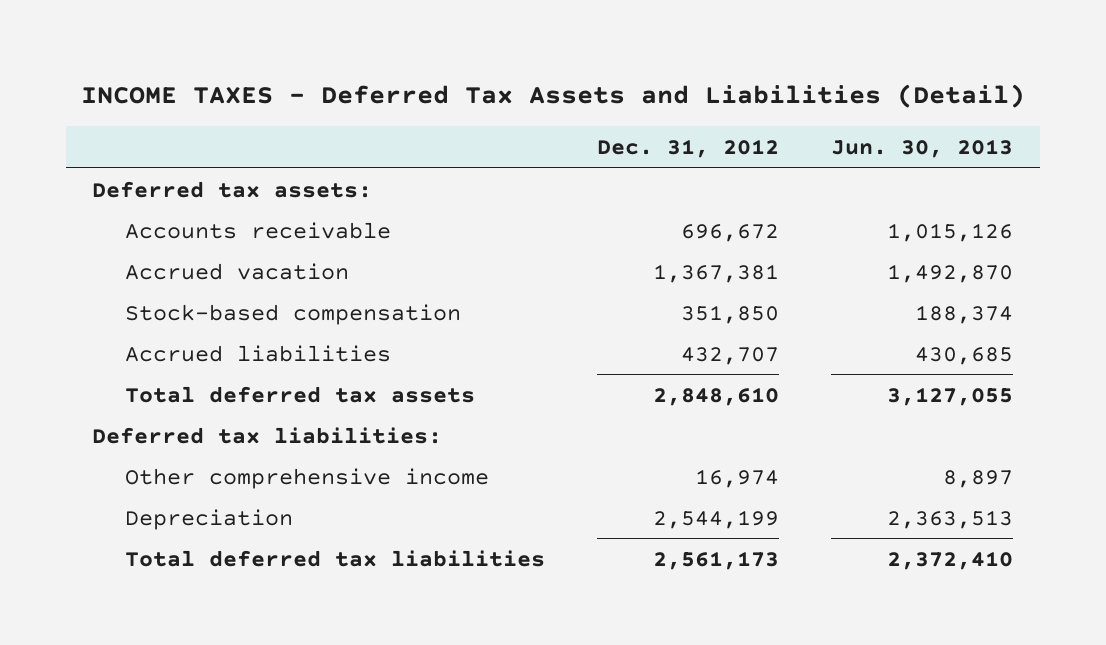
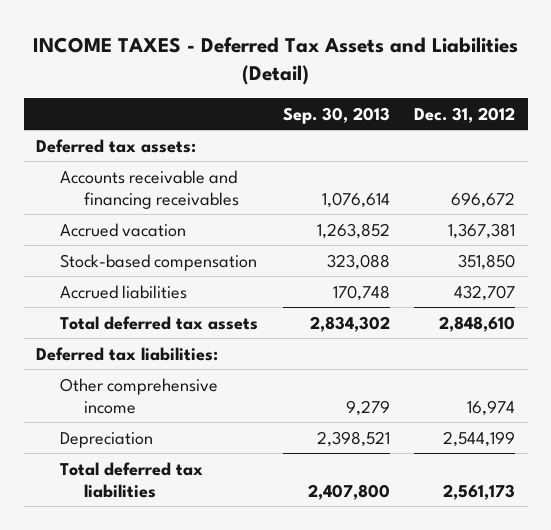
- | Dec. 31, 2012 | Jun. 30, 2013
+ | Sep. 30, 2013 | Dec. 31, 2012
- Accounts receivable | 696,672 | 1,015,126
+ Accounts receivable and financing receivables | 1,076,614 | 696,672

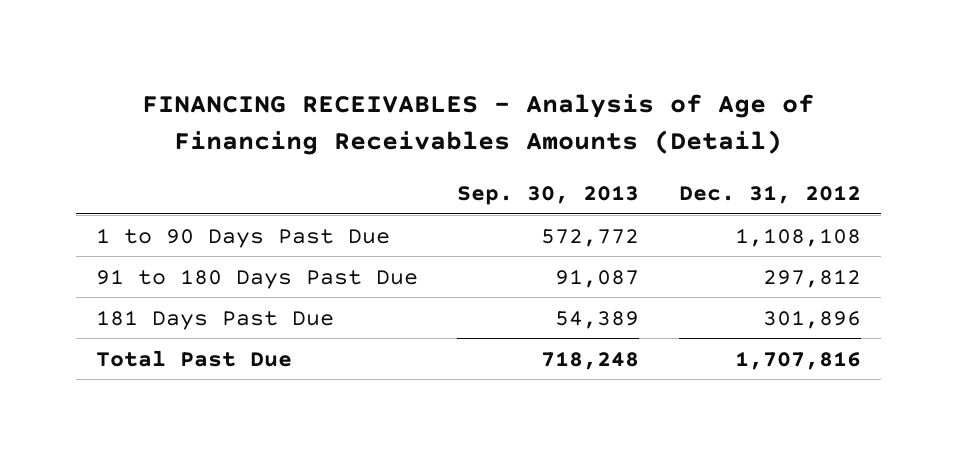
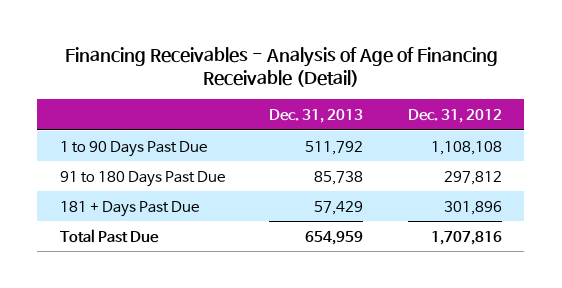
- FINANCING RECEIVABLES - Analysis of Age of Financing Receivables Amounts (Detail)
+ Financing Receivables - Analysis of Age of Financing Receivable (Detail)
- | Sep. 30, 2013 | Dec. 31, 2012
+ | Dec. 31, 2013 | Dec. 31, 2012
- 181 Days Past Due | 54,389 | 301,896
+ 181 + Days Past Due | 57,429 | 301,896

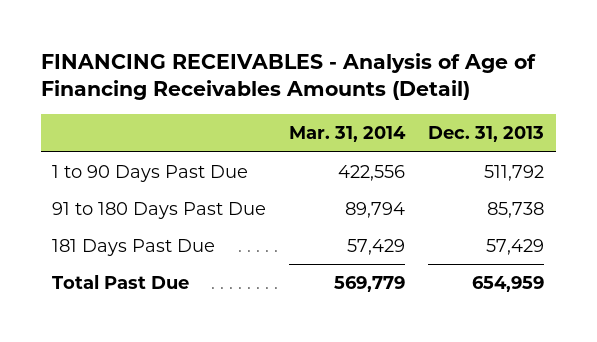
- Financing Receivables - Analysis of Age of Financing Receivable (Detail)
+ FINANCING RECEIVABLES - Analysis of Age of Financing Receivables Amounts (Detail)
- | Dec. 31, 2013 | Dec. 31, 2012
+ | Mar. 31, 2014 | Dec. 31, 2013
- 181 + Days Past Due | 57,429 | 301,896
+ 181 Days Past Due | 57,429 | 57,429

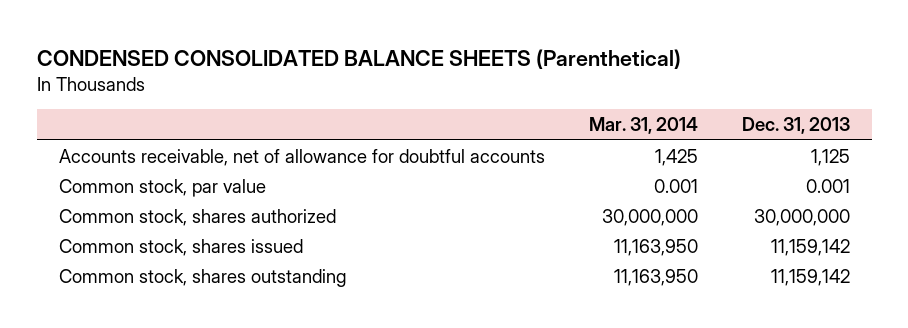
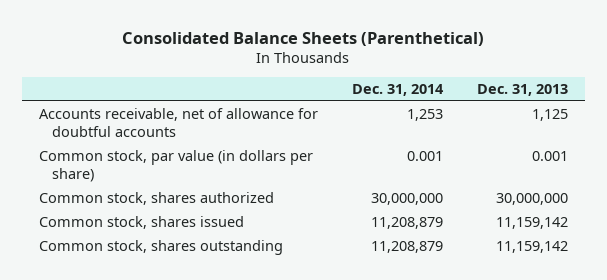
- CONDENSED CONSOLIDATED BALANCE SHEETS (Parenthetical)
+ Consolidated Balance Sheets (Parenthetical)
- | Mar. 31, 2014 | Dec. 31, 2013
+ | Dec. 31, 2014 | Dec. 31, 2013
- Common stock, par value | 0.001 | 0.001
+ Common stock, par value (in dollars per share) | 0.001 | 0.001

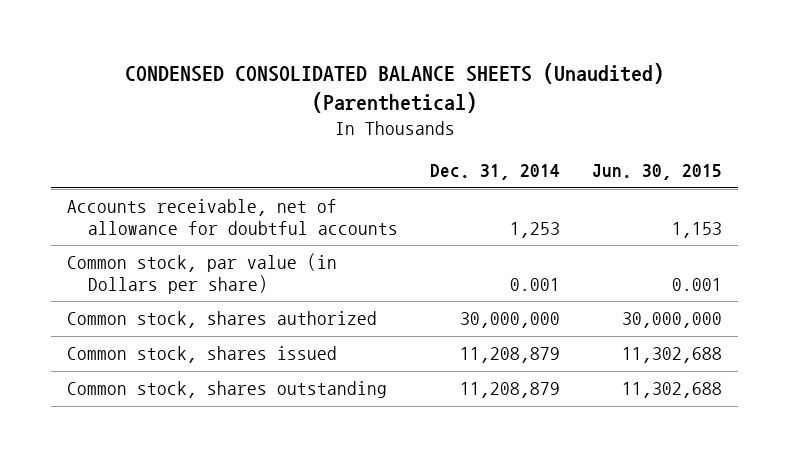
- Consolidated Balance Sheets (Parenthetical)
+ CONDENSED CONSOLIDATED BALANCE SHEETS (Unaudited) (Parenthetical)
- | Dec. 31, 2014 | Dec. 31, 2013
+ | Dec. 31, 2014 | Jun. 30, 2015
- Common stock, par value (in dollars per share) | 0.001 | 0.001
+ Common stock, par value (in Dollars per share) | 0.001 | 0.001

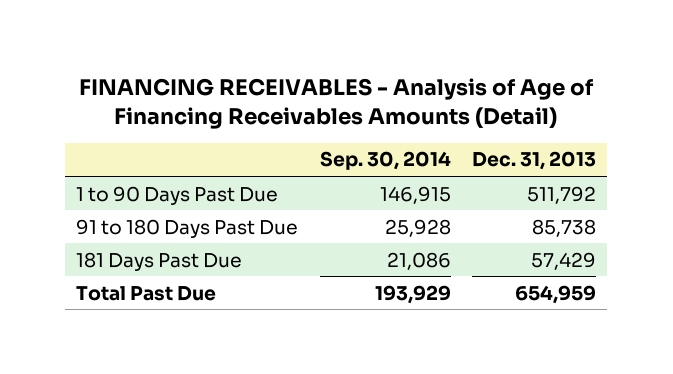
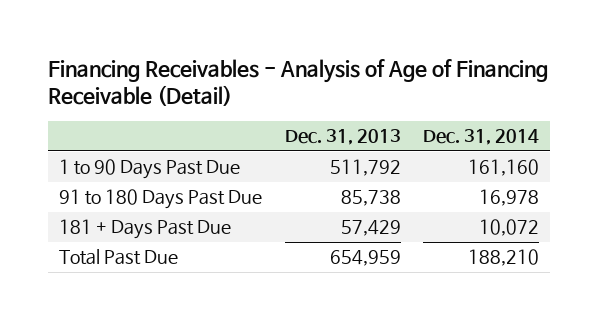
- FINANCING RECEIVABLES - Analysis of Age of Financing Receivables Amounts (Detail)
+ Financing Receivables - Analysis of Age of Financing Receivable (Detail)
- | Sep. 30, 2014 | Dec. 31, 2013
+ | Dec. 31, 2013 | Dec. 31, 2014
- 181 Days Past Due | 21,086 | 57,429
+ 181 + Days Past Due | 57,429 | 10,072

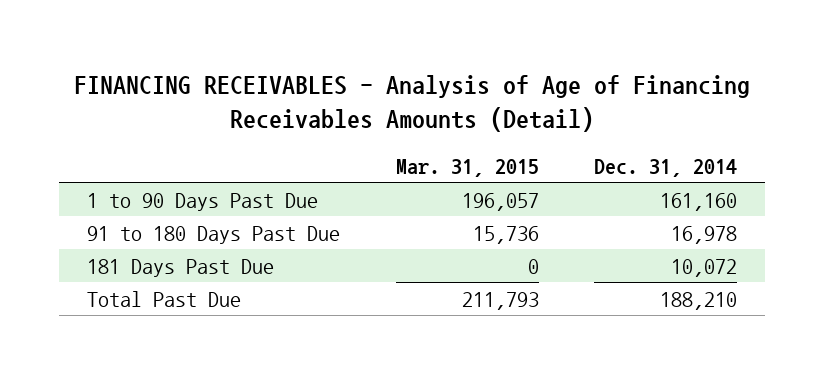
- Financing Receivables - Analysis of Age of Financing Receivable (Detail)
+ FINANCING RECEIVABLES - Analysis of Age of Financing Receivables Amounts (Detail)
- | Dec. 31, 2013 | Dec. 31, 2014
+ | Mar. 31, 2015 | Dec. 31, 2014
- 181 + Days Past Due | 57,429 | 10,072
+ 181 Days Past Due | 0 | 10,072

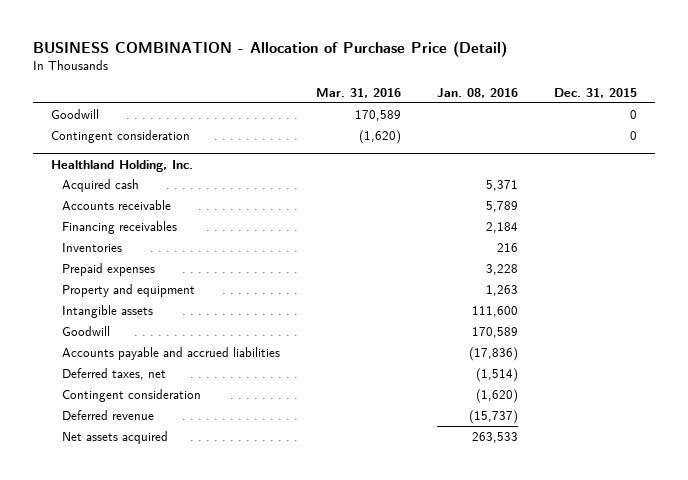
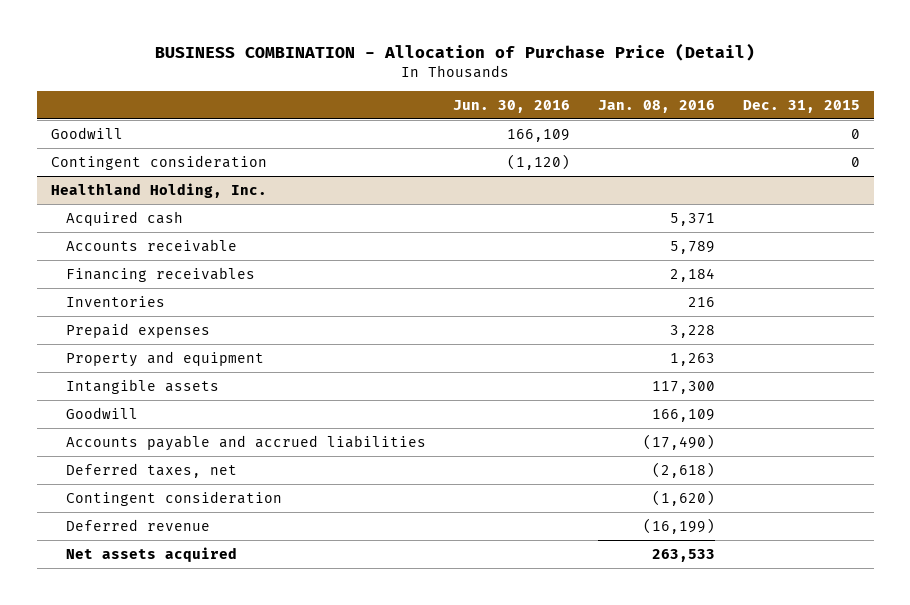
- | Mar. 31, 2016 | Jan. 08, 2016 | Dec. 31, 2015
+ | Jun. 30, 2016 | Jan. 08, 2016 | Dec. 31, 2015
@ Healthland Holding, Inc.
- Intangible assets | | 111,600 |
- Goodwill | | 170,589 |
- Accounts payable and accrued liabilities | | (17,836) |
- Deferred taxes, net | | (1,514) |
+ Intangible assets | | 117,300 |
+ Goodwill | | 166,109 |
+ Accounts payable and accrued liabilities | | (17,490) |
+ Deferred taxes, net | | (2,618) |
- Deferred revenue | | (15,737) |
+ Deferred revenue | | (16,199) |

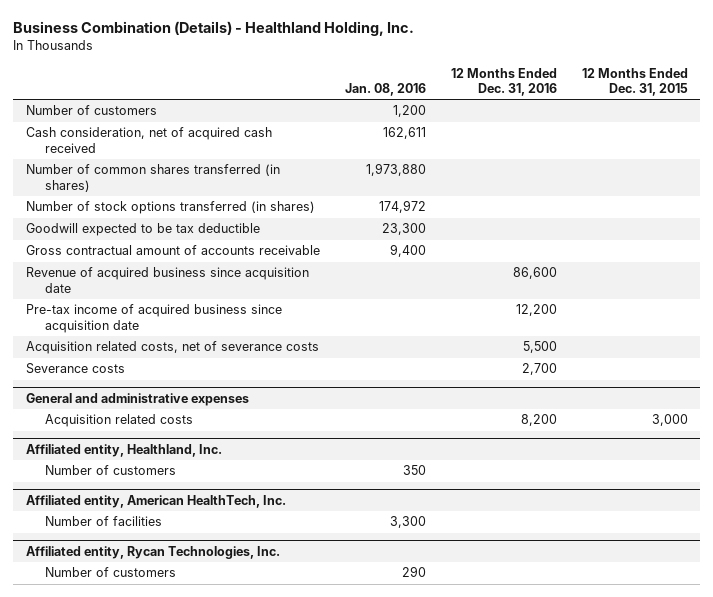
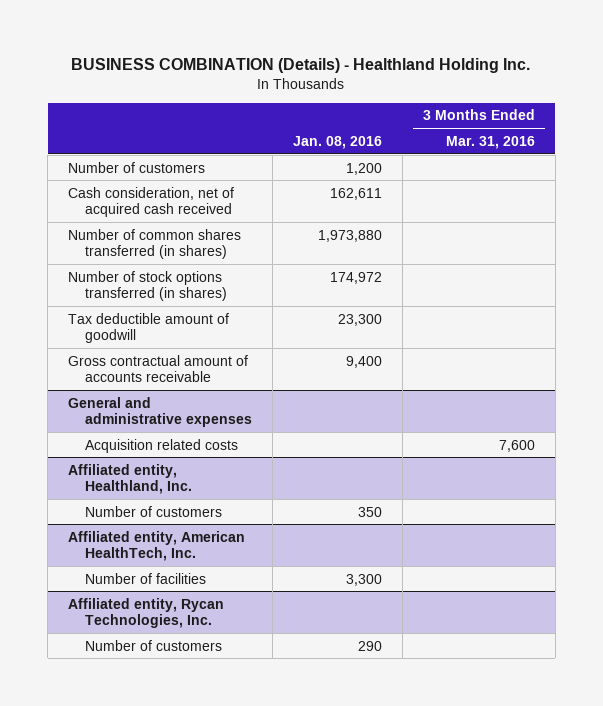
- Business Combination (Details) - Healthland Holding, Inc.
+ BUSINESS COMBINATION (Details) - Healthland Holding Inc.
- | Jan. 08, 2016 | 12 Months Ended Dec. 31, 2016 | 12 Months Ended Dec. 31, 2015
+ | Jan. 08, 2016 | 3 Months Ended Mar. 31, 2016
- Goodwill expected to be tax deductible | 23,300 | |
+ Tax deductible amount of goodwill | 23,300 |
- Revenue of acquired business since acquisition date | | 86,600 |
- Pre-tax income of acquired business since acquisition date | | 12,200 |
- Acquisition related costs, net of severance costs | | 5,500 |
- Severance costs | | 2,700 |

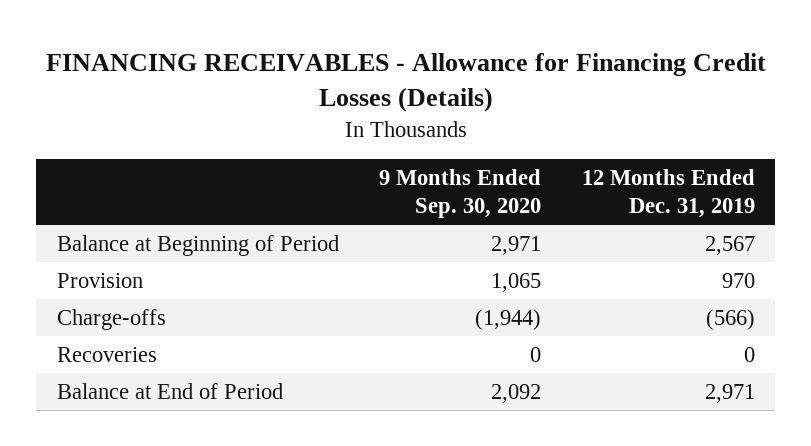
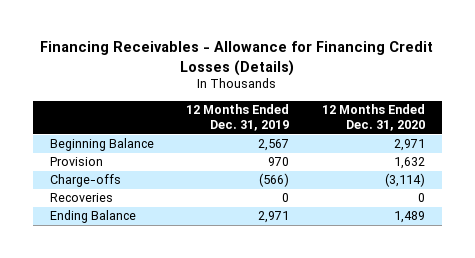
- FINANCING RECEIVABLES - Allowance for Financing Credit Losses (Details)
+ Financing Receivables - Allowance for Financing Credit Losses (Details)
- | 9 Months Ended Sep. 30, 2020 | 12 Months Ended Dec. 31, 2019
+ | 12 Months Ended Dec. 31, 2019 | 12 Months Ended Dec. 31, 2020
- Balance at Beginning of Period | 2,971 | 2,567
+ Beginning Balance | 2,567 | 2,971
- Balance at End of Period | 2,092 | 2,971
+ Ending Balance | 2,971 | 1,489

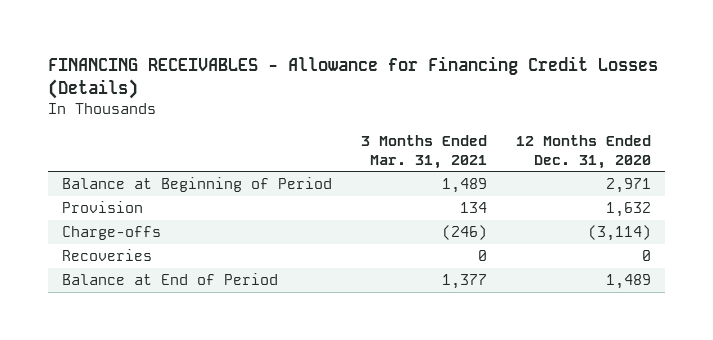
- Financing Receivables - Allowance for Financing Credit Losses (Details)
+ FINANCING RECEIVABLES - Allowance for Financing Credit Losses (Details)
- | 12 Months Ended Dec. 31, 2019 | 12 Months Ended Dec. 31, 2020
+ | 3 Months Ended Mar. 31, 2021 | 12 Months Ended Dec. 31, 2020
- Beginning Balance | 2,567 | 2,971
+ Balance at Beginning of Period | 1,489 | 2,971
- Ending Balance | 2,971 | 1,489
+ Balance at End of Period | 1,377 | 1,489

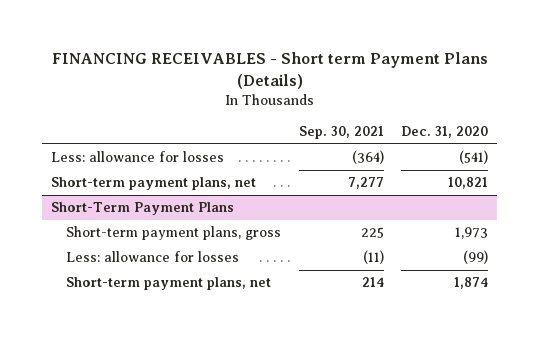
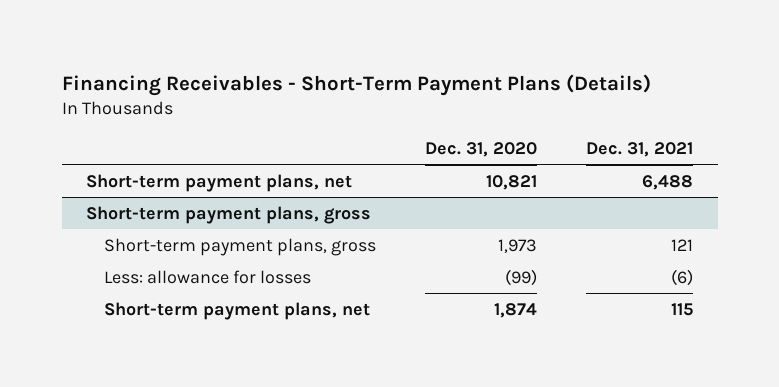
- FINANCING RECEIVABLES - Short term Payment Plans (Details)
+ Financing Receivables - Short-Term Payment Plans (Details)
- | Sep. 30, 2021 | Dec. 31, 2020
+ | Dec. 31, 2020 | Dec. 31, 2021
- Less: allowance for losses | (364) | (541)
- Short-Term Payment Plans
+ Short-term payment plans, gross

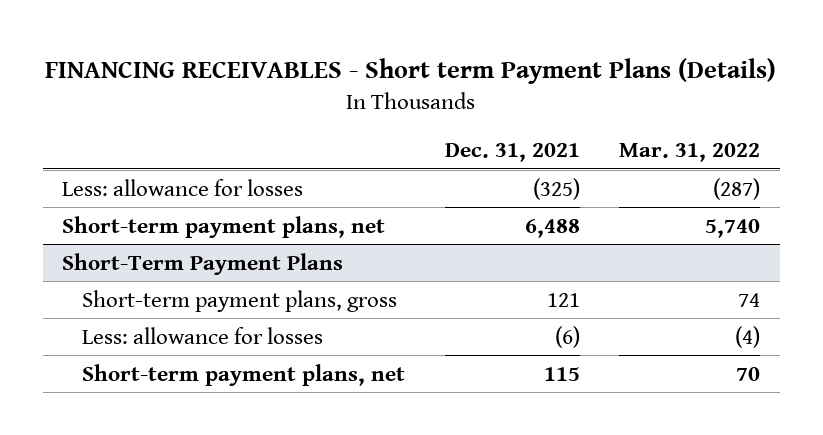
- Financing Receivables - Short-Term Payment Plans (Details)
+ FINANCING RECEIVABLES - Short term Payment Plans (Details)
- | Dec. 31, 2020 | Dec. 31, 2021
+ | Dec. 31, 2021 | Mar. 31, 2022
+ Less: allowance for losses | (325) | (287)
- Short-term payment plans, gross
+ Short-Term Payment Plans

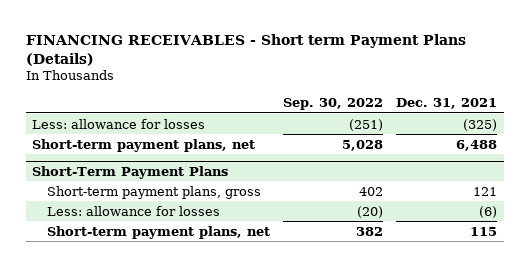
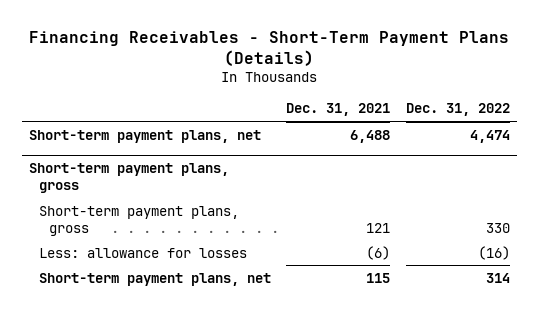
- FINANCING RECEIVABLES - Short term Payment Plans (Details)
+ Financing Receivables - Short-Term Payment Plans (Details)
- | Sep. 30, 2022 | Dec. 31, 2021
+ | Dec. 31, 2021 | Dec. 31, 2022
- Less: allowance for losses | (251) | (325)
- Short-Term Payment Plans
+ Short-term payment plans, gross

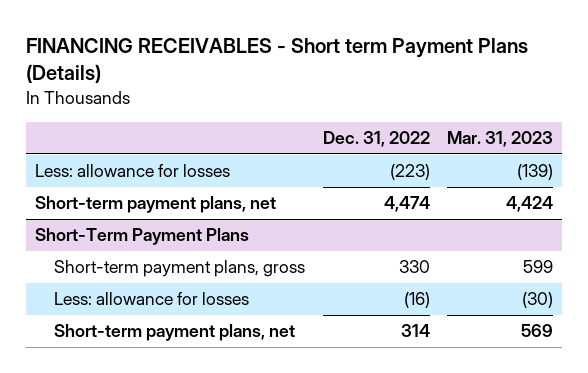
- Financing Receivables - Short-Term Payment Plans (Details)
+ FINANCING RECEIVABLES - Short term Payment Plans (Details)
- | Dec. 31, 2021 | Dec. 31, 2022
+ | Dec. 31, 2022 | Mar. 31, 2023
+ Less: allowance for losses | (223) | (139)
- Short-term payment plans, gross
+ Short-Term Payment Plans

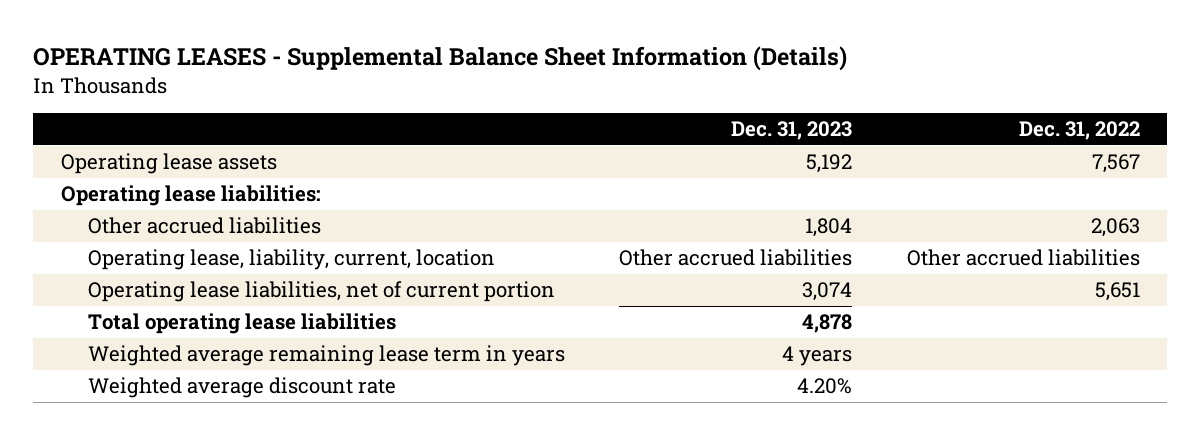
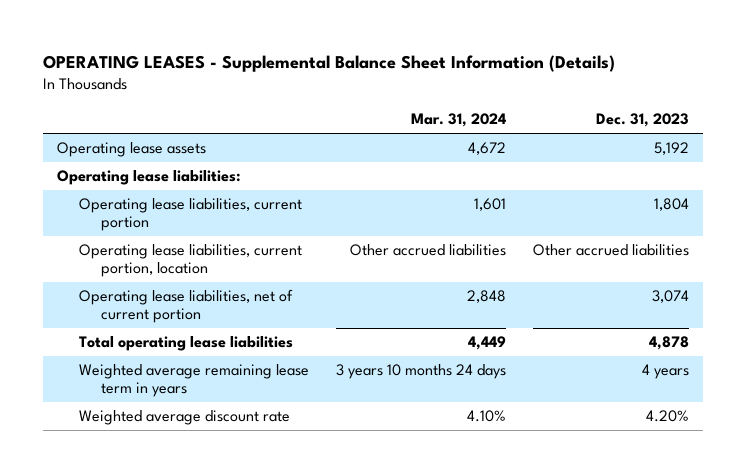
- | Dec. 31, 2023 | Dec. 31, 2022
+ | Mar. 31, 2024 | Dec. 31, 2023
- Other accrued liabilities | 1,804 | 2,063
- Operating lease, liability, current, location | Other accrued liabilities | Other accrued liabilities
+ Operating lease liabilities, current portion | 1,601 | 1,804
+ Operating lease liabilities, current portion, location | Other accrued liabilities | Other accrued liabilities

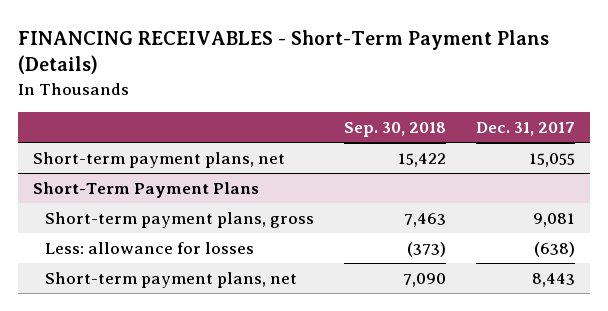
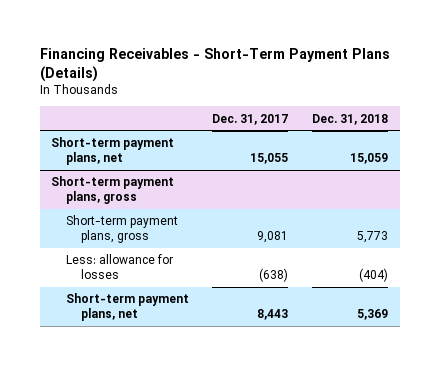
- FINANCING RECEIVABLES - Short-Term Payment Plans (Details)
+ Financing Receivables - Short-Term Payment Plans (Details)
- | Sep. 30, 2018 | Dec. 31, 2017
+ | Dec. 31, 2017 | Dec. 31, 2018
- Short-Term Payment Plans
+ Short-term payment plans, gross

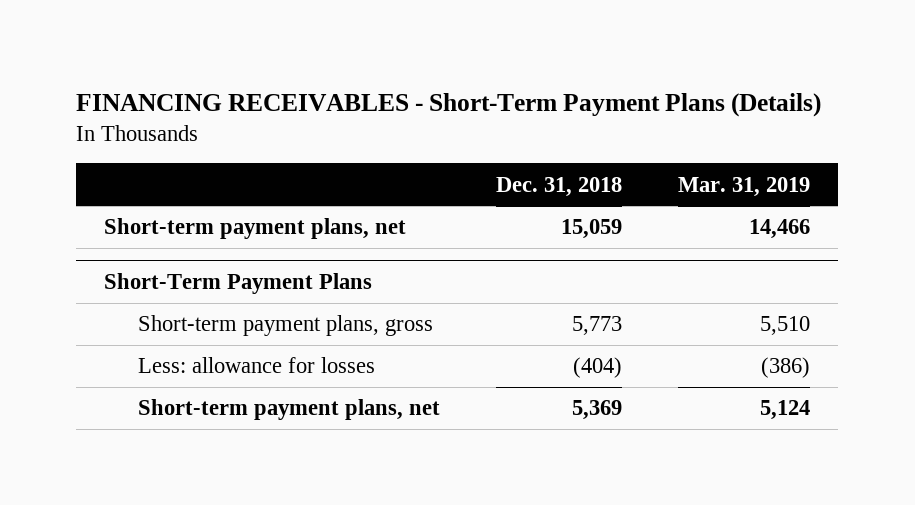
- Financing Receivables - Short-Term Payment Plans (Details)
+ FINANCING RECEIVABLES - Short-Term Payment Plans (Details)
- | Dec. 31, 2017 | Dec. 31, 2018
+ | Dec. 31, 2018 | Mar. 31, 2019
- Short-term payment plans, gross
+ Short-Term Payment Plans

